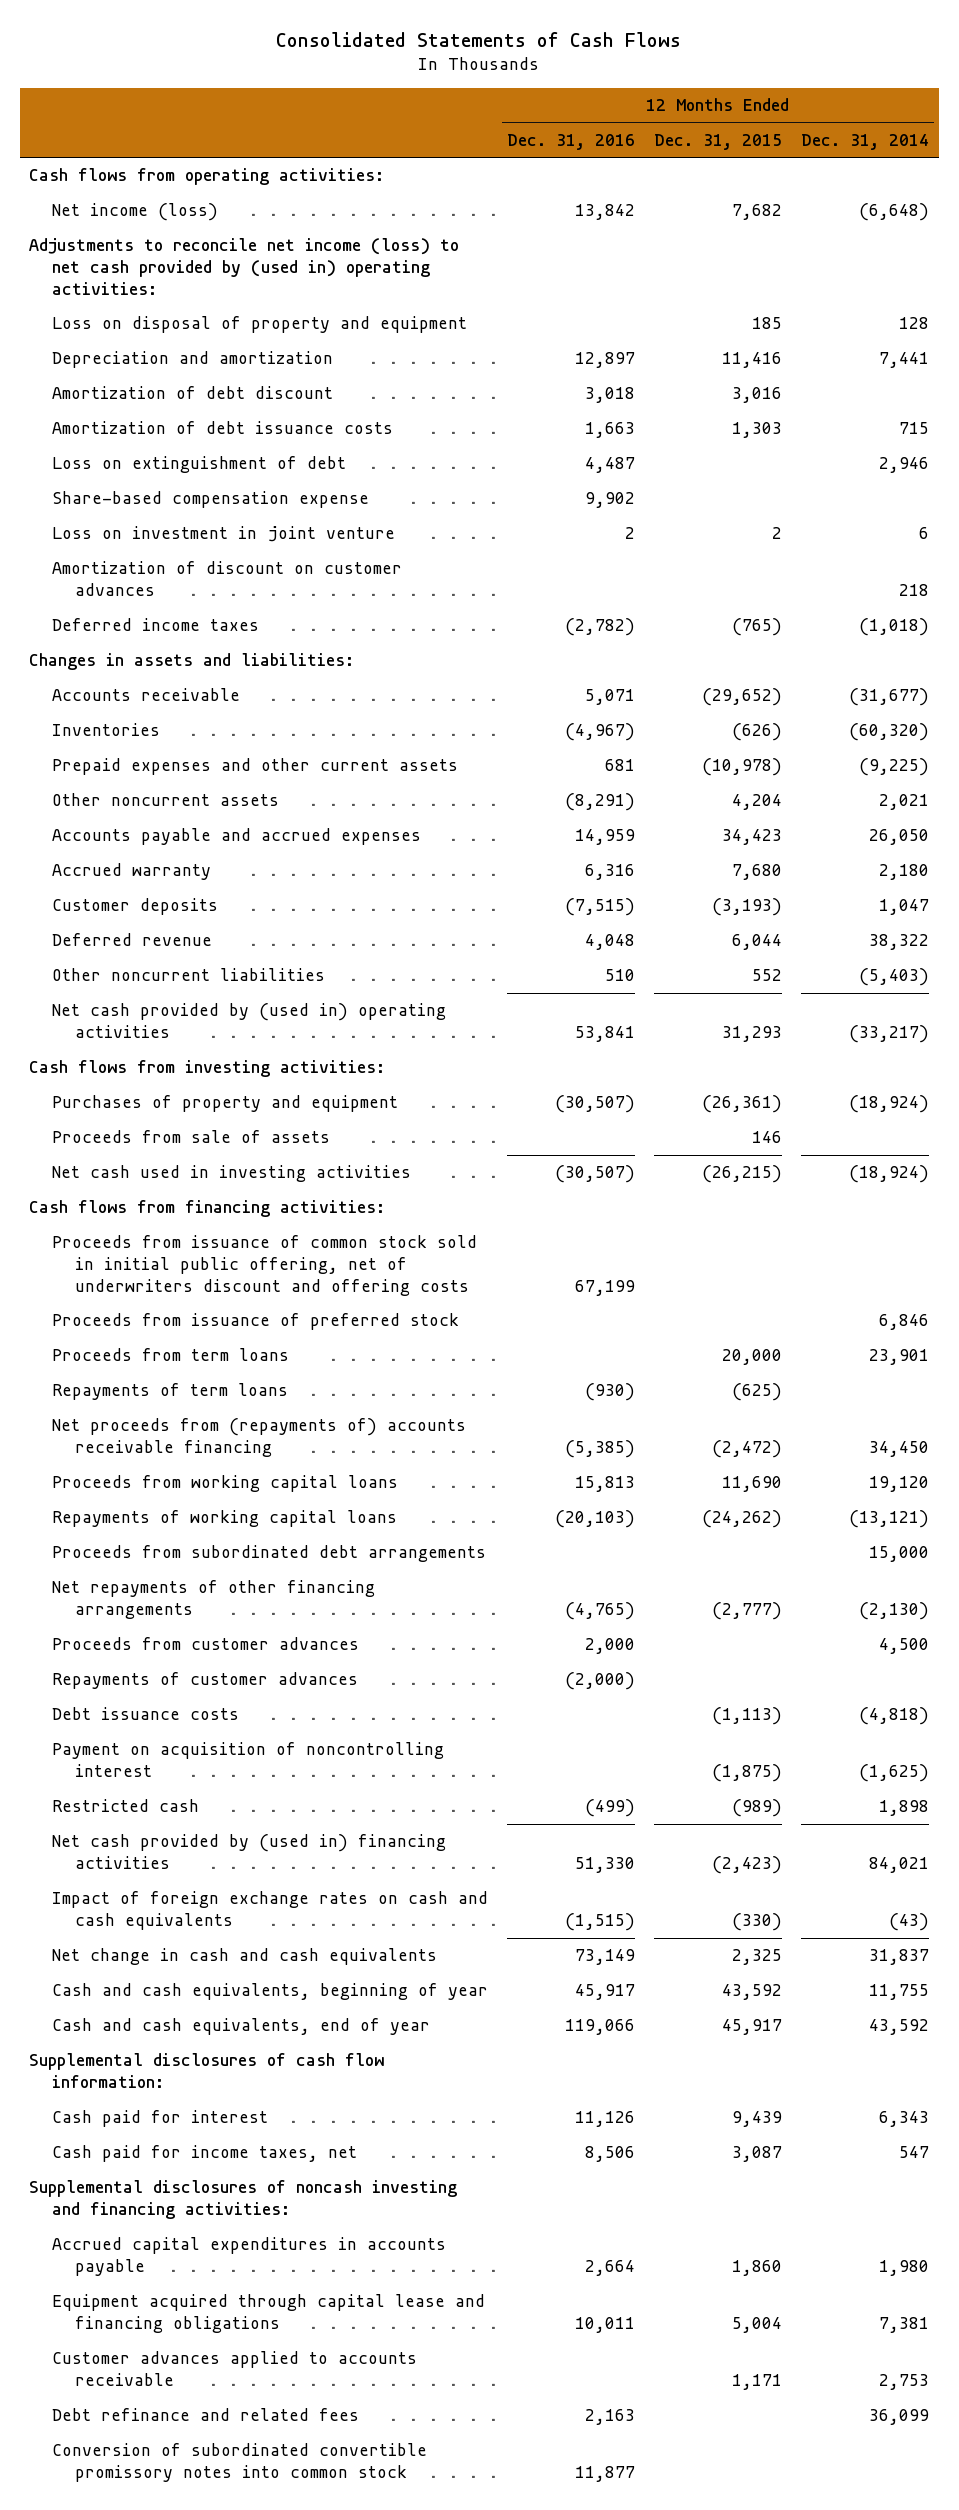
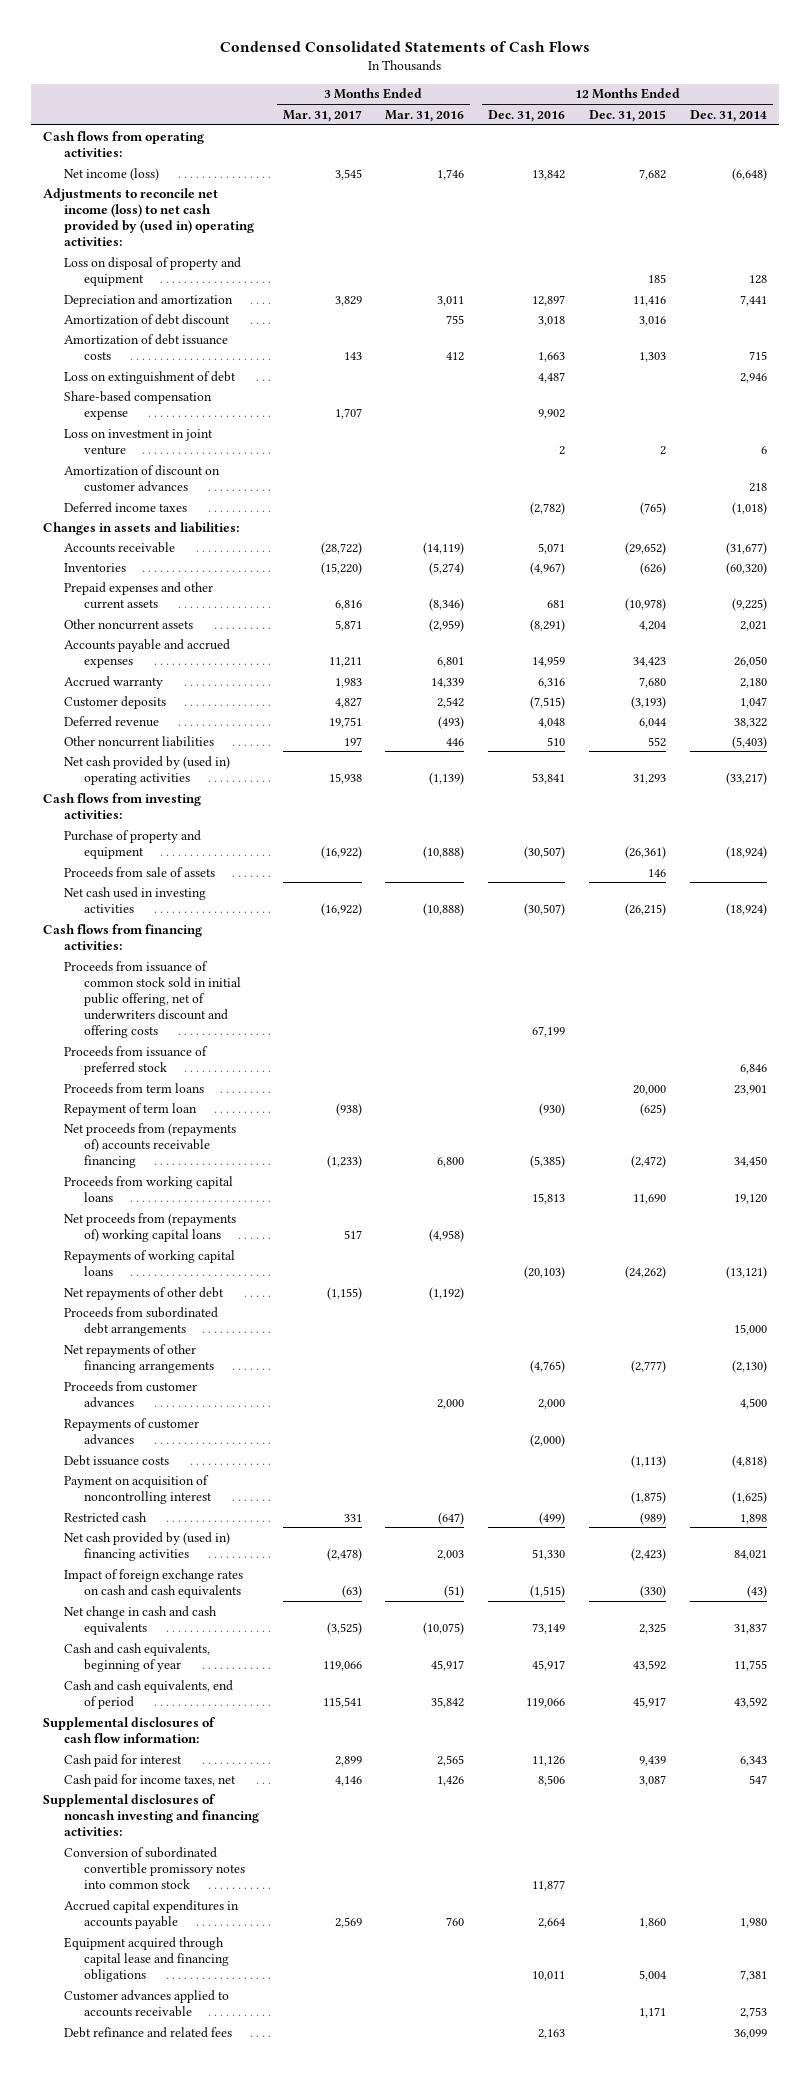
- Consolidated Statements of Cash Flows
+ Condensed Consolidated Statements of Cash Flows
- | 12 Months Ended Dec. 31, 2016 | 12 Months Ended Dec. 31, 2015 | 12 Months Ended Dec. 31, 2014
+ | 3 Months Ended Mar. 31, 2017 | 3 Months Ended Mar. 31, 2016 | 12 Months Ended Dec. 31, 2016 | 12 Months Ended Dec. 31, 2015 | 12 Months Ended Dec. 31, 2014
- Purchases of property and equipment | (30,507) | (26,361) | (18,924)
+ Purchase of property and equipment | (16,922) | (10,888) | (30,507) | (26,361) | (18,924)
- Repayments of term loans | (930) | (625) |
+ Repayment of term loan | (938) | | (930) | (625) |
+ Net proceeds from (repayments of) working capital loans | 517 | (4,958) | | |
+ Net repayments of other debt | (1,155) | (1,192) | | |
- Cash and cash equivalents, end of year | 119,066 | 45,917 | 43,592
+ Cash and cash equivalents, end of period | 115,541 | 35,842 | 119,066 | 45,917 | 43,592
moved up: Conversion of subordinated convertible promissory notes into common stock | | | 11,877 | |

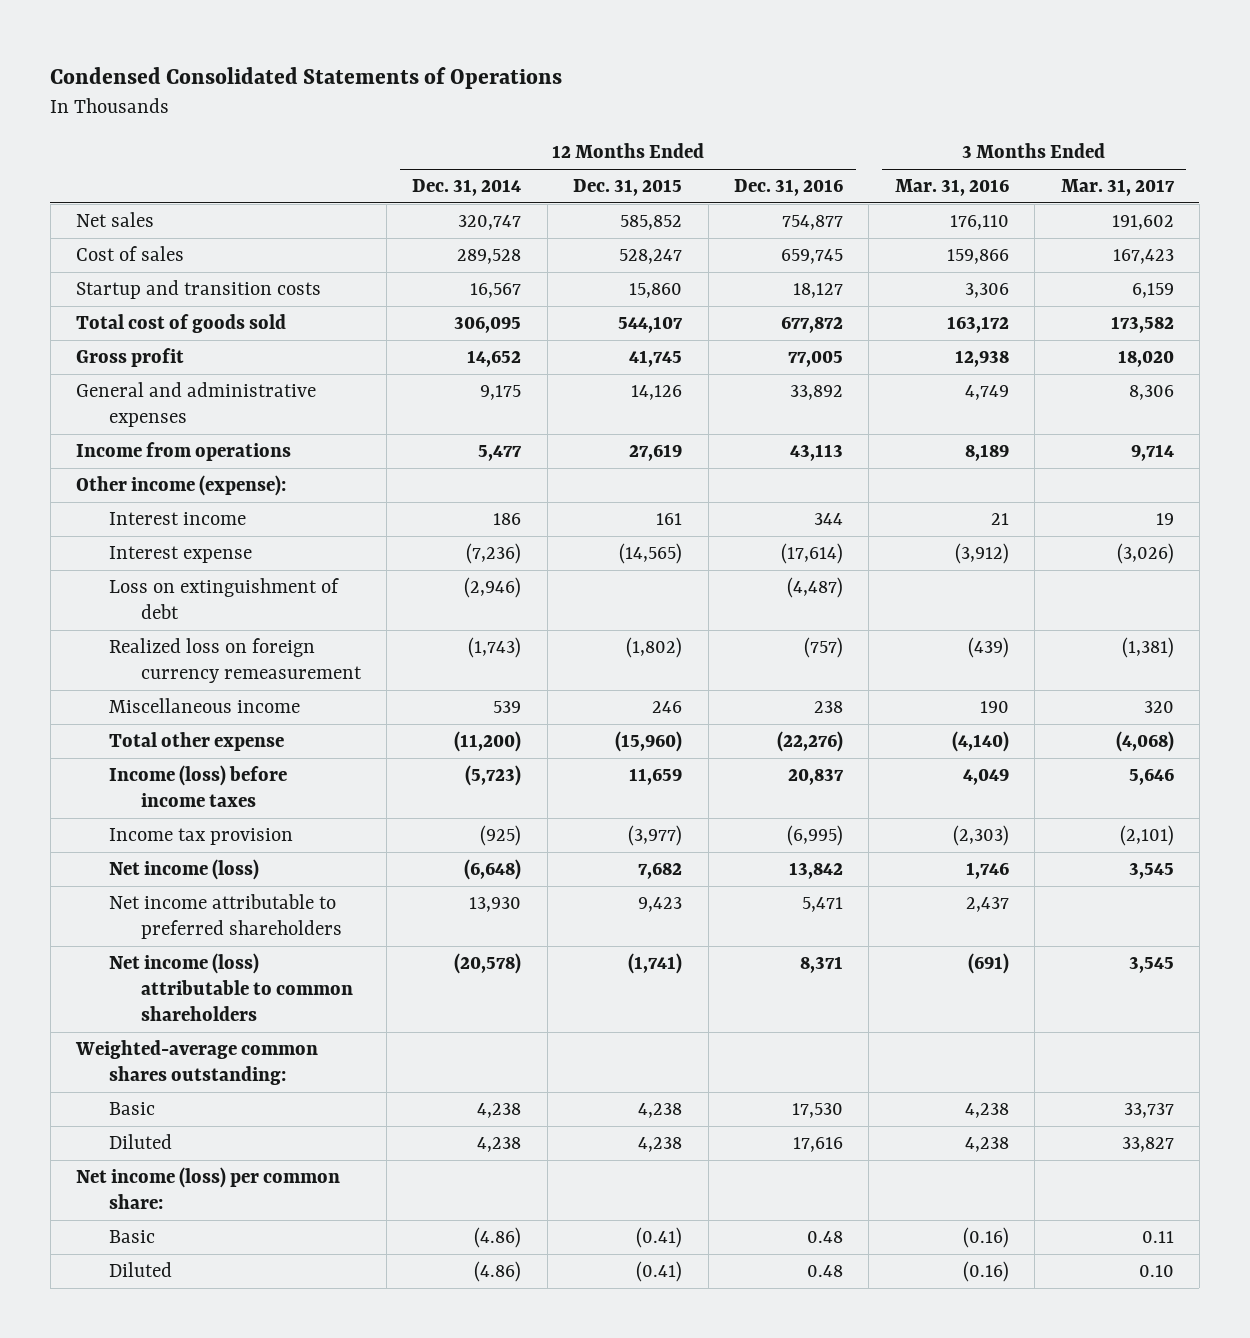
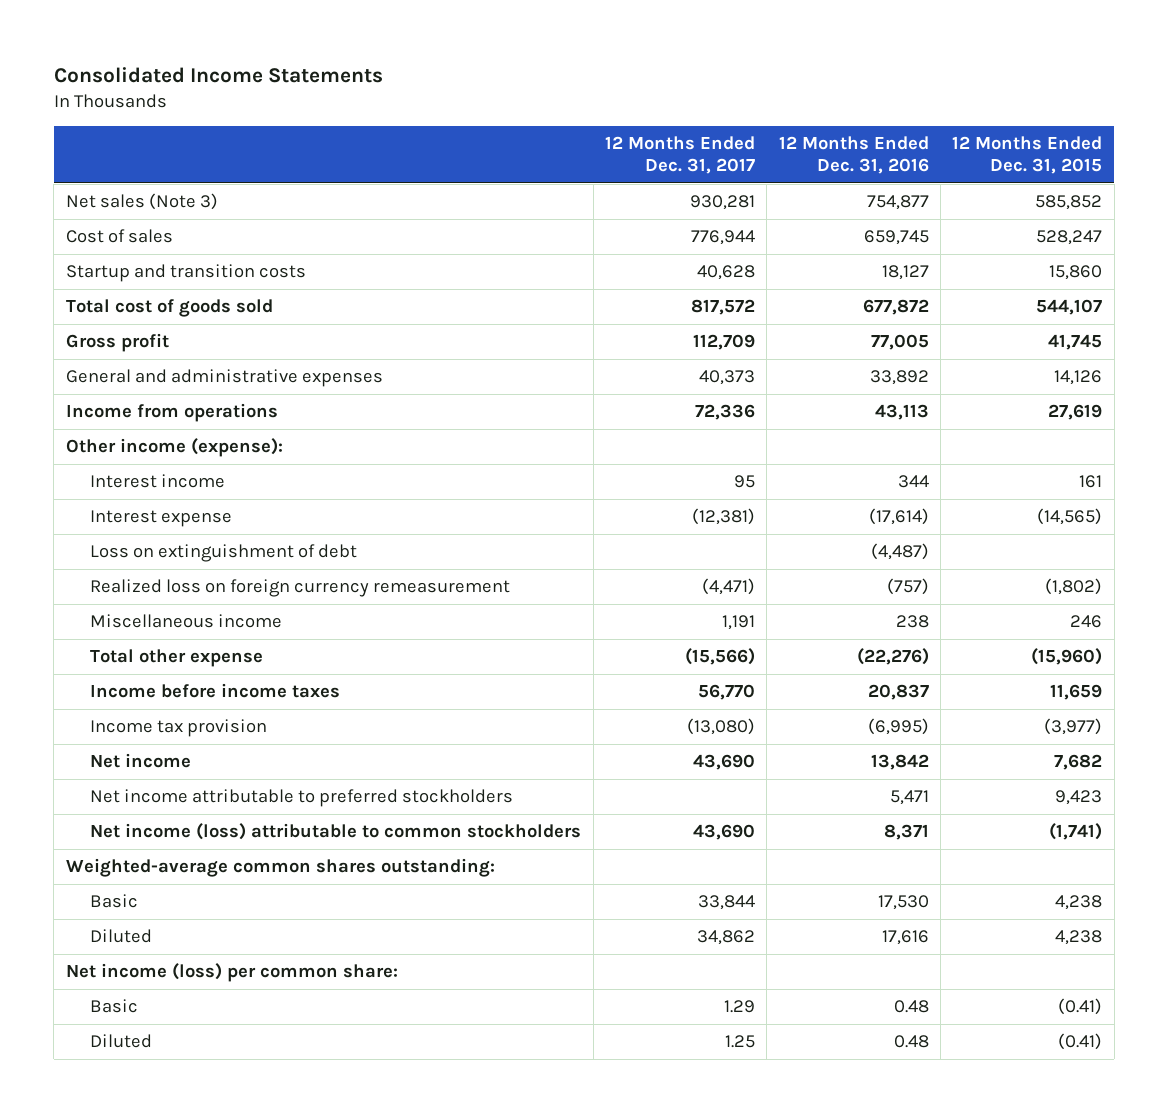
- Condensed Consolidated Statements of Operations
+ Consolidated Income Statements
- | 12 Months Ended Dec. 31, 2014 | 12 Months Ended Dec. 31, 2015 | 12 Months Ended Dec. 31, 2016 | 3 Months Ended Mar. 31, 2016 | 3 Months Ended Mar. 31, 2017
+ | 12 Months Ended Dec. 31, 2017 | 12 Months Ended Dec. 31, 2016 | 12 Months Ended Dec. 31, 2015
- Net sales | 320,747 | 585,852 | 754,877 | 176,110 | 191,602
+ Net sales (Note 3) | 930,281 | 754,877 | 585,852
- Income (loss) before income taxes | (5,723) | 11,659 | 20,837 | 4,049 | 5,646
+ Income before income taxes | 56,770 | 20,837 | 11,659
- Net income (loss) | (6,648) | 7,682 | 13,842 | 1,746 | 3,545
- Net income attributable to preferred shareholders | 13,930 | 9,423 | 5,471 | 2,437 |
- Net income (loss) attributable to common shareholders | (20,578) | (1,741) | 8,371 | (691) | 3,545
+ Net income | 43,690 | 13,842 | 7,682
+ Net income attributable to preferred stockholders | | 5,471 | 9,423
+ Net income (loss) attributable to common stockholders | 43,690 | 8,371 | (1,741)

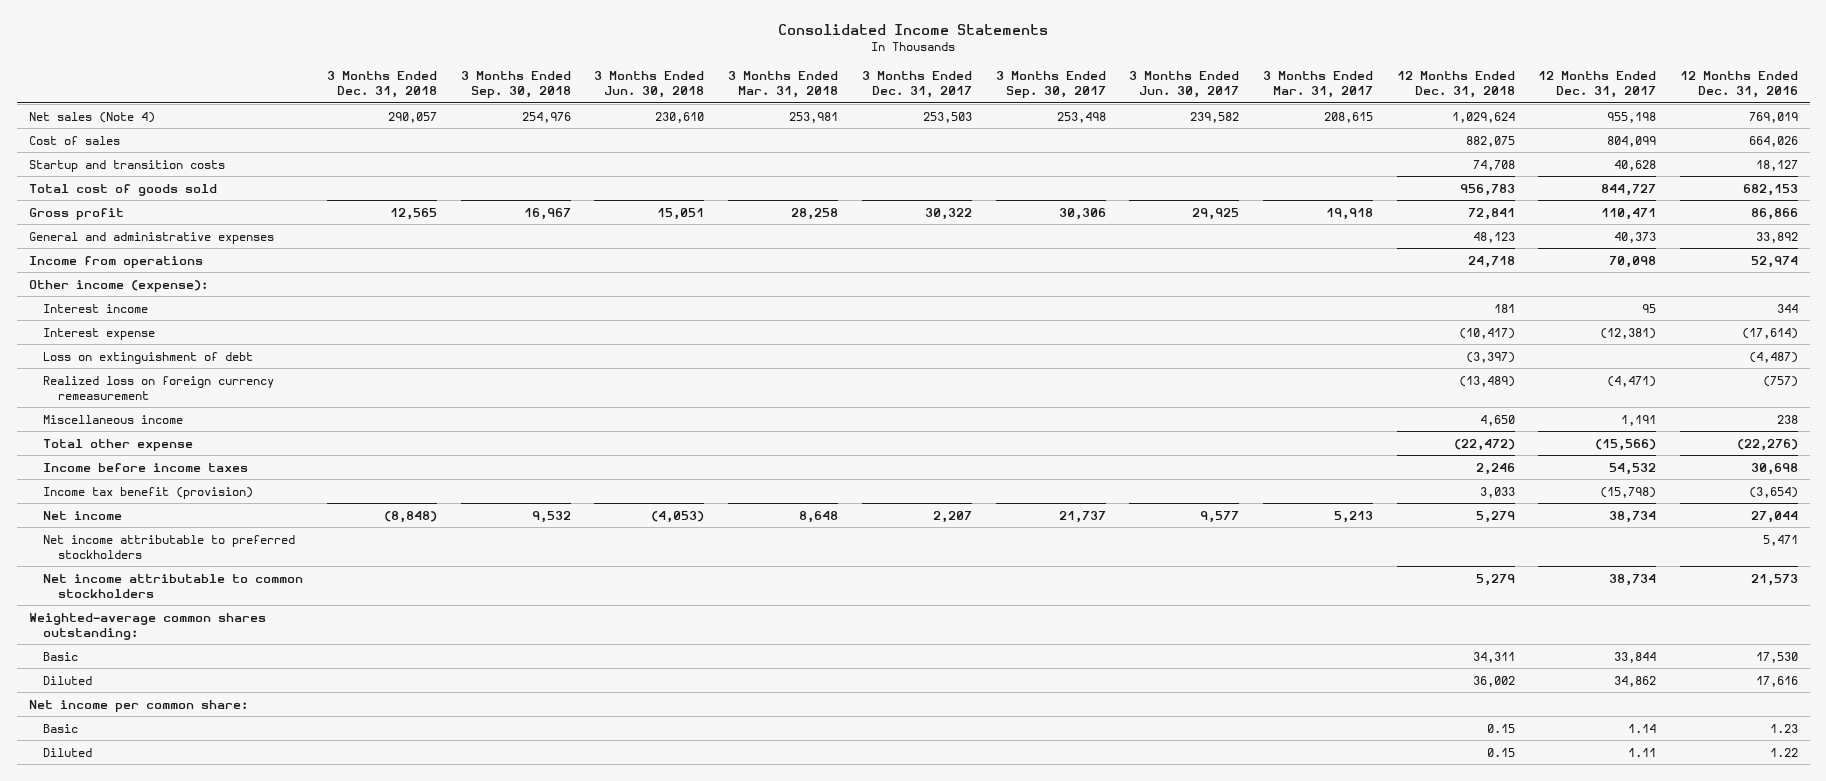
- | 12 Months Ended Dec. 31, 2017 | 12 Months Ended Dec. 31, 2016 | 12 Months Ended Dec. 31, 2015
+ | 3 Months Ended Dec. 31, 2018 | 3 Months Ended Sep. 30, 2018 | 3 Months Ended Jun. 30, 2018 | 3 Months Ended Mar. 31, 2018 | 3 Months Ended Dec. 31, 2017 | 3 Months Ended Sep. 30, 2017 | 3 Months Ended Jun. 30, 2017 | 3 Months Ended Mar. 31, 2017 | 12 Months Ended Dec. 31, 2018 | 12 Months Ended Dec. 31, 2017 | 12 Months Ended Dec. 31, 2016
- Net sales (Note 3) | 930,281 | 754,877 | 585,852
- Cost of sales | 776,944 | 659,745 | 528,247
+ Net sales (Note 4) | 290,057 | 254,976 | 230,610 | 253,981 | 253,503 | 253,498 | 239,582 | 208,615 | 1,029,624 | 955,198 | 769,019
+ Cost of sales | | | | | | | | | 882,075 | 804,099 | 664,026
- Total cost of goods sold | 817,572 | 677,872 | 544,107
- Gross profit | 112,709 | 77,005 | 41,745
+ Total cost of goods sold | | | | | | | | | 956,783 | 844,727 | 682,153
+ Gross profit | 12,565 | 16,967 | 15,051 | 28,258 | 30,322 | 30,306 | 29,925 | 19,918 | 72,841 | 110,471 | 86,866
- Income from operations | 72,336 | 43,113 | 27,619
+ Income from operations | | | | | | | | | 24,718 | 70,098 | 52,974
- Income before income taxes | 56,770 | 20,837 | 11,659
- Income tax provision | (13,080) | (6,995) | (3,977)
- Net income | 43,690 | 13,842 | 7,682
+ Income before income taxes | | | | | | | | | 2,246 | 54,532 | 30,698
+ Income tax benefit (provision) | | | | | | | | | 3,033 | (15,798) | (3,654)
+ Net income | (8,848) | 9,532 | (4,053) | 8,648 | 2,207 | 21,737 | 9,577 | 5,213 | 5,279 | 38,734 | 27,044
- Net income (loss) attributable to common stockholders | 43,690 | 8,371 | (1,741)
+ Net income attributable to common stockholders | | | | | | | | | 5,279 | 38,734 | 21,573
- Net income (loss) per common share:
- Basic | 1.29 | 0.48 | (0.41)
- Diluted | 1.25 | 0.48 | (0.41)
+ Net income per common share:
+ Basic | | | | | | | | | 0.15 | 1.14 | 1.23
+ Diluted | | | | | | | | | 0.15 | 1.11 | 1.22

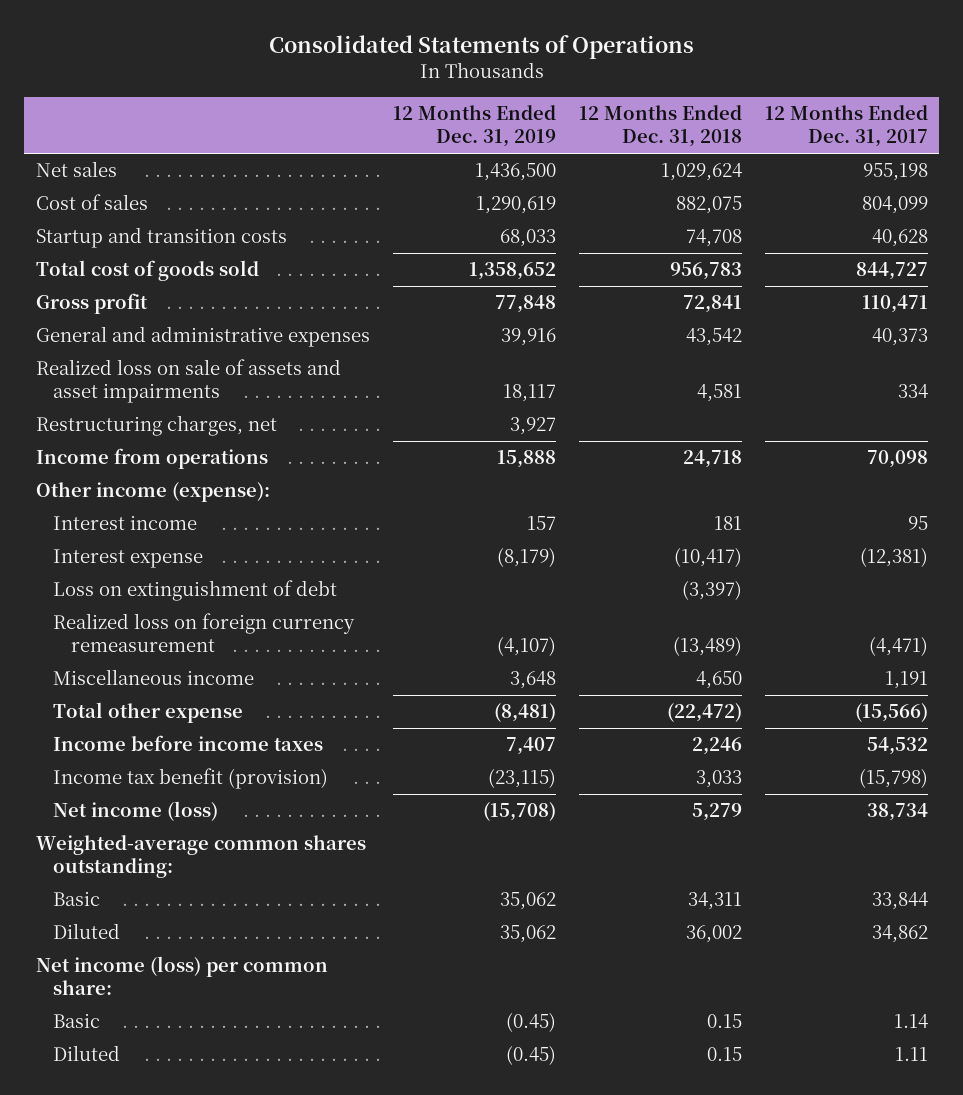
- Consolidated Income Statements
+ Consolidated Statements of Operations
- | 3 Months Ended Dec. 31, 2018 | 3 Months Ended Sep. 30, 2018 | 3 Months Ended Jun. 30, 2018 | 3 Months Ended Mar. 31, 2018 | 3 Months Ended Dec. 31, 2017 | 3 Months Ended Sep. 30, 2017 | 3 Months Ended Jun. 30, 2017 | 3 Months Ended Mar. 31, 2017 | 12 Months Ended Dec. 31, 2018 | 12 Months Ended Dec. 31, 2017 | 12 Months Ended Dec. 31, 2016
+ | 12 Months Ended Dec. 31, 2019 | 12 Months Ended Dec. 31, 2018 | 12 Months Ended Dec. 31, 2017
- Net sales (Note 4) | 290,057 | 254,976 | 230,610 | 253,981 | 253,503 | 253,498 | 239,582 | 208,615 | 1,029,624 | 955,198 | 769,019
+ Net sales | 1,436,500 | 1,029,624 | 955,198
- General and administrative expenses | | | | | | | | | 48,123 | 40,373 | 33,892
+ General and administrative expenses | 39,916 | 43,542 | 40,373
+ Realized loss on sale of assets and asset impairments | 18,117 | 4,581 | 334
+ Restructuring charges, net | 3,927 | |
- Net income | (8,848) | 9,532 | (4,053) | 8,648 | 2,207 | 21,737 | 9,577 | 5,213 | 5,279 | 38,734 | 27,044
- Net income attributable to preferred stockholders | | | | | | | | | | | 5,471
- Net income attributable to common stockholders | | | | | | | | | 5,279 | 38,734 | 21,573
+ Net income (loss) | (15,708) | 5,279 | 38,734
- Net income per common share:
+ Net income (loss) per common share:

